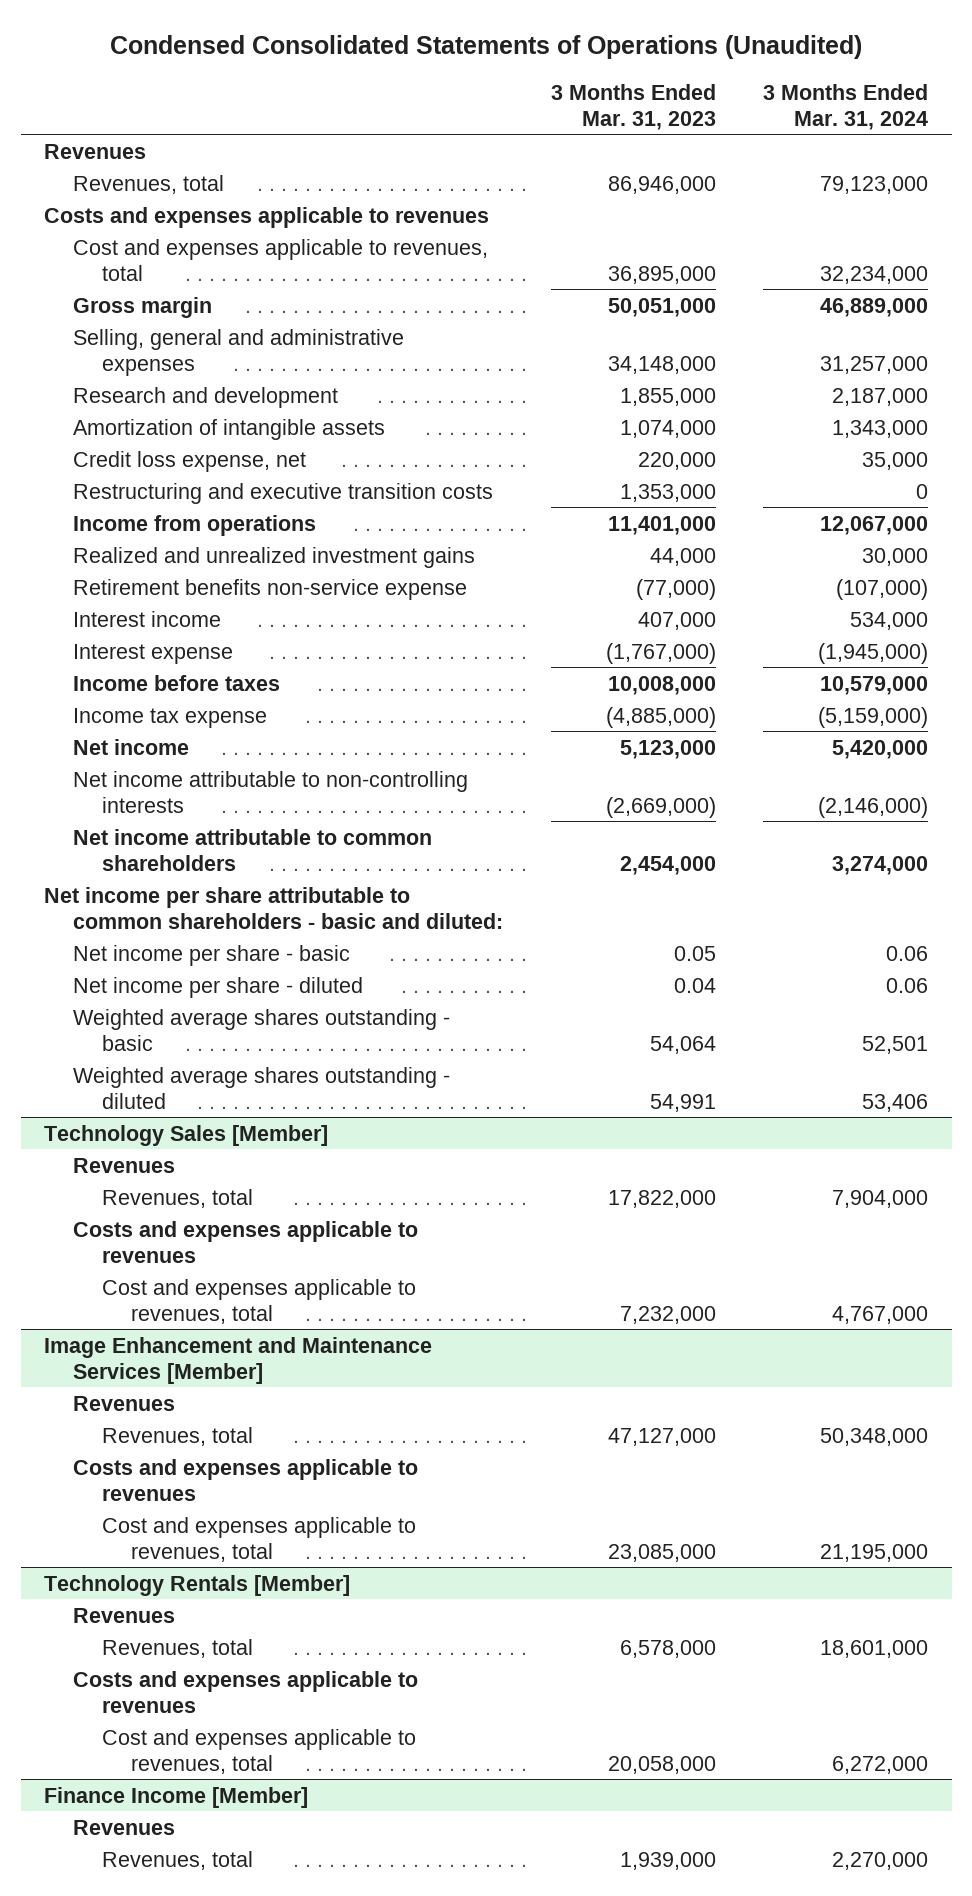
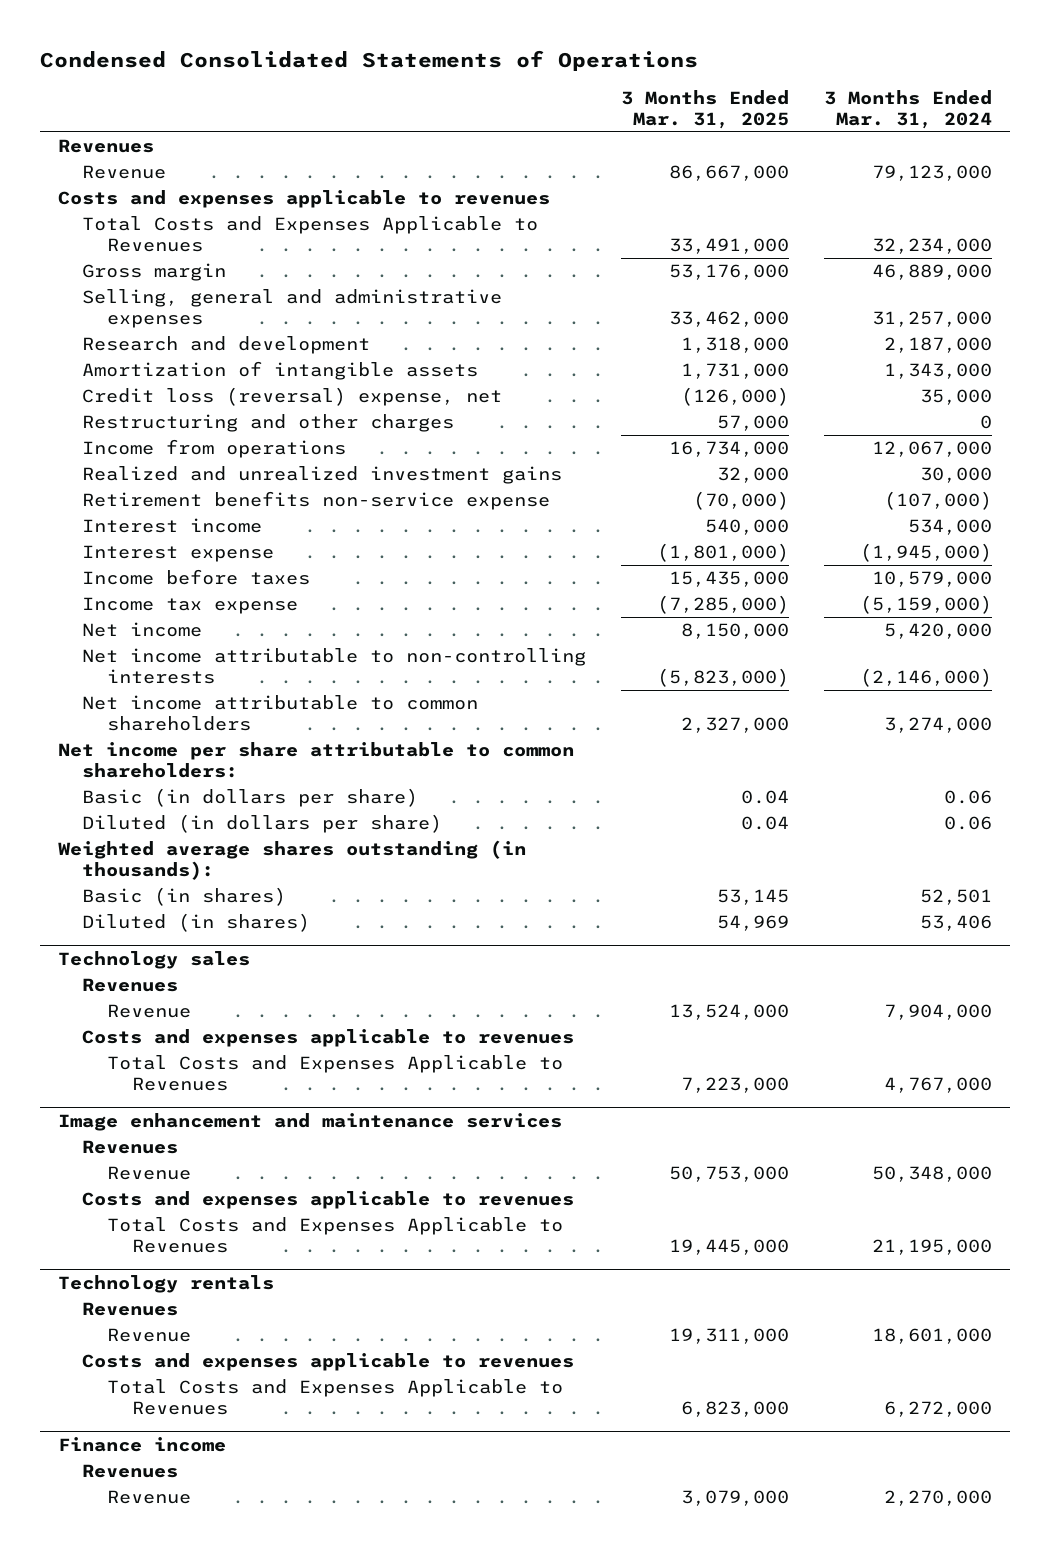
- Condensed Consolidated Statements of Operations (Unaudited)
+ Condensed Consolidated Statements of Operations
- | 3 Months Ended Mar. 31, 2023 | 3 Months Ended Mar. 31, 2024
+ | 3 Months Ended Mar. 31, 2025 | 3 Months Ended Mar. 31, 2024
- Revenues, total | 86,946,000 | 79,123,000
+ Revenue | 86,667,000 | 79,123,000
- Cost and expenses applicable to revenues, total | 36,895,000 | 32,234,000
+ Total Costs and Expenses Applicable to Revenues | 33,491,000 | 32,234,000
- Credit loss expense, net | 220,000 | 35,000
- Restructuring and executive transition costs | 1,353,000 | 0
+ Credit loss (reversal) expense, net | (126,000) | 35,000
+ Restructuring and other charges | 57,000 | 0
- Net income per share attributable to common shareholders - basic and diluted:
- Net income per share - basic | 0.05 | 0.06
- Net income per share - diluted | 0.04 | 0.06
- Weighted average shares outstanding - basic | 54,064 | 52,501
- Weighted average shares outstanding - diluted | 54,991 | 53,406
- Technology Sales [Member]
+ Net income per share attributable to common shareholders:
+ Basic (in dollars per share) | 0.04 | 0.06
+ Diluted (in dollars per share) | 0.04 | 0.06
+ Weighted average shares outstanding (in thousands):
+ Basic (in shares) | 53,145 | 52,501
+ Diluted (in shares) | 54,969 | 53,406
+ Technology sales
- Revenues, total | 17,822,000 | 7,904,000
+ Revenue | 13,524,000 | 7,904,000
- Cost and expenses applicable to revenues, total | 7,232,000 | 4,767,000
- Image Enhancement and Maintenance Services [Member]
+ Total Costs and Expenses Applicable to Revenues | 7,223,000 | 4,767,000
+ Image enhancement and maintenance services
- Revenues, total | 47,127,000 | 50,348,000
+ Revenue | 50,753,000 | 50,348,000
- Cost and expenses applicable to revenues, total | 23,085,000 | 21,195,000
- Technology Rentals [Member]
+ Total Costs and Expenses Applicable to Revenues | 19,445,000 | 21,195,000
+ Technology rentals
- Revenues, total | 6,578,000 | 18,601,000
+ Revenue | 19,311,000 | 18,601,000
- Cost and expenses applicable to revenues, total | 20,058,000 | 6,272,000
- Finance Income [Member]
+ Total Costs and Expenses Applicable to Revenues | 6,823,000 | 6,272,000
+ Finance income
- Revenues, total | 1,939,000 | 2,270,000
+ Revenue | 3,079,000 | 2,270,000

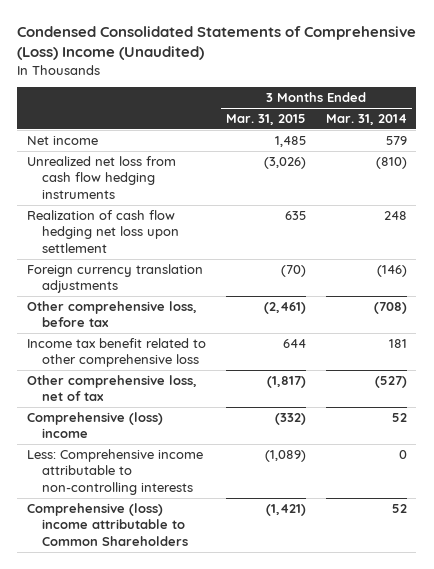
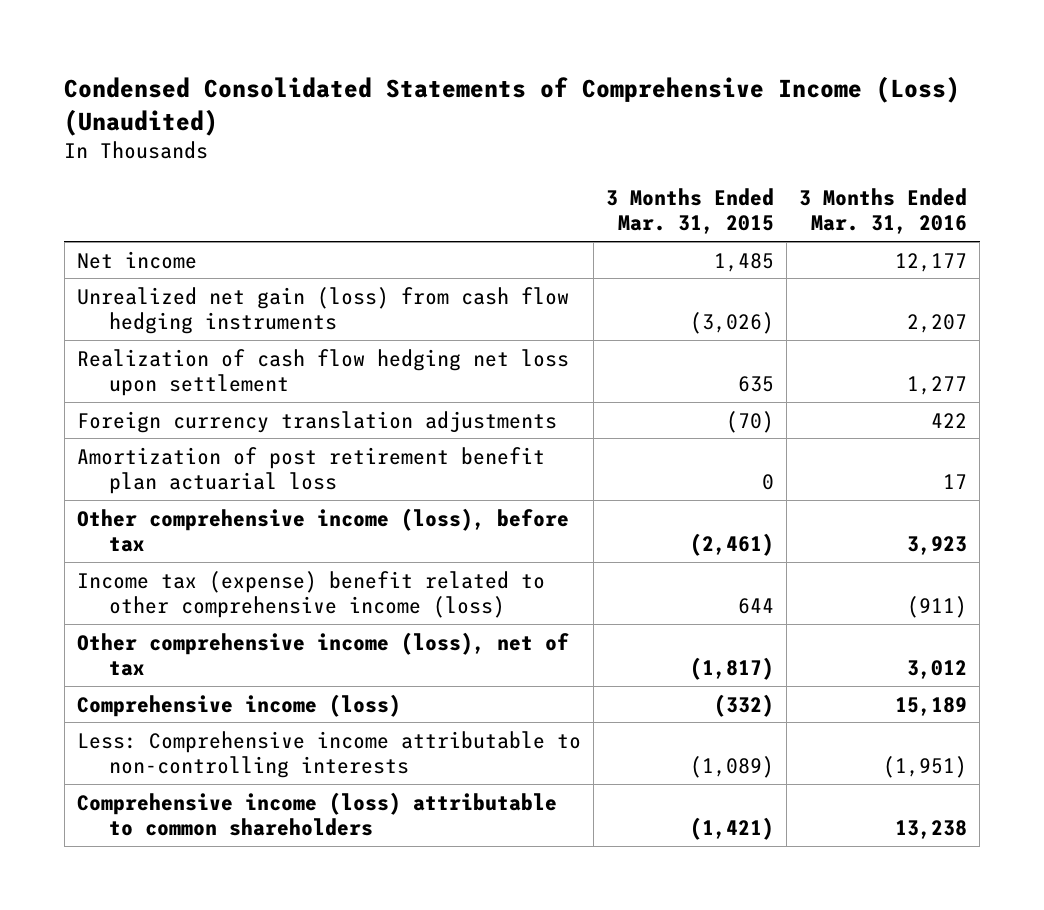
- Condensed Consolidated Statements of Comprehensive (Loss) Income (Unaudited)
+ Condensed Consolidated Statements of Comprehensive Income (Loss) (Unaudited)
- | 3 Months Ended Mar. 31, 2015 | 3 Months Ended Mar. 31, 2014
+ | 3 Months Ended Mar. 31, 2015 | 3 Months Ended Mar. 31, 2016
- Unrealized net loss from cash flow hedging instruments | (3,026) | (810)
+ Unrealized net gain (loss) from cash flow hedging instruments | (3,026) | 2,207
- Other comprehensive loss, before tax | (2,461) | (708)
- Income tax benefit related to other comprehensive loss | 644 | 181
- Other comprehensive loss, net of tax | (1,817) | (527)
- Comprehensive (loss) income | (332) | 52
+ Amortization of post retirement benefit plan actuarial loss | 0 | 17
+ Other comprehensive income (loss), before tax | (2,461) | 3,923
+ Income tax (expense) benefit related to other comprehensive income (loss) | 644 | (911)
+ Other comprehensive income (loss), net of tax | (1,817) | 3,012
+ Comprehensive income (loss) | (332) | 15,189
- Comprehensive (loss) income attributable to Common Shareholders | (1,421) | 52
+ Comprehensive income (loss) attributable to common shareholders | (1,421) | 13,238

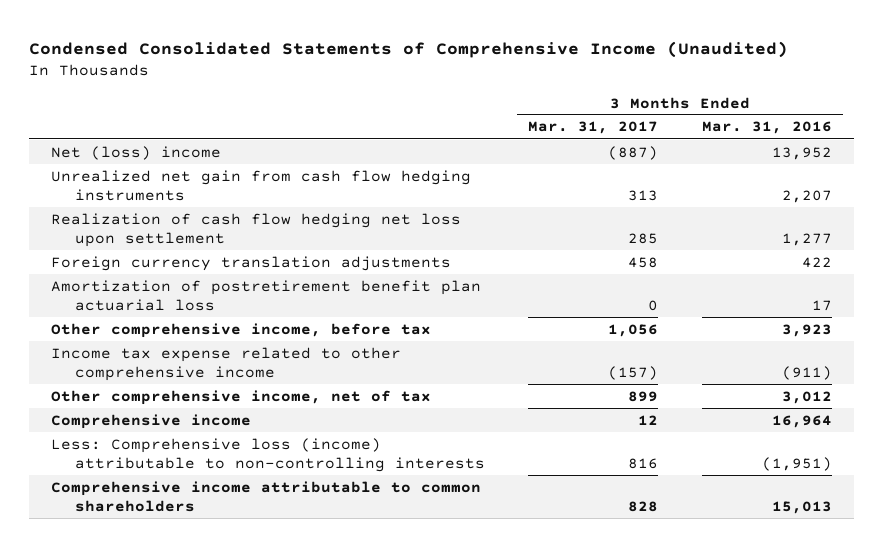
- Condensed Consolidated Statements of Comprehensive Income (Loss) (Unaudited)
+ Condensed Consolidated Statements of Comprehensive Income (Unaudited)
- | 3 Months Ended Mar. 31, 2015 | 3 Months Ended Mar. 31, 2016
+ | 3 Months Ended Mar. 31, 2017 | 3 Months Ended Mar. 31, 2016
- Net income | 1,485 | 12,177
- Unrealized net gain (loss) from cash flow hedging instruments | (3,026) | 2,207
+ Net (loss) income | (887) | 13,952
+ Unrealized net gain from cash flow hedging instruments | 313 | 2,207
- Amortization of post retirement benefit plan actuarial loss | 0 | 17
- Other comprehensive income (loss), before tax | (2,461) | 3,923
- Income tax (expense) benefit related to other comprehensive income (loss) | 644 | (911)
- Other comprehensive income (loss), net of tax | (1,817) | 3,012
- Comprehensive income (loss) | (332) | 15,189
- Less: Comprehensive income attributable to non-controlling interests | (1,089) | (1,951)
- Comprehensive income (loss) attributable to common shareholders | (1,421) | 13,238
+ Amortization of postretirement benefit plan actuarial loss | 0 | 17
+ Other comprehensive income, before tax | 1,056 | 3,923
+ Income tax expense related to other comprehensive income | (157) | (911)
+ Other comprehensive income, net of tax | 899 | 3,012
+ Comprehensive income | 12 | 16,964
+ Less: Comprehensive loss (income) attributable to non-controlling interests | 816 | (1,951)
+ Comprehensive income attributable to common shareholders | 828 | 15,013

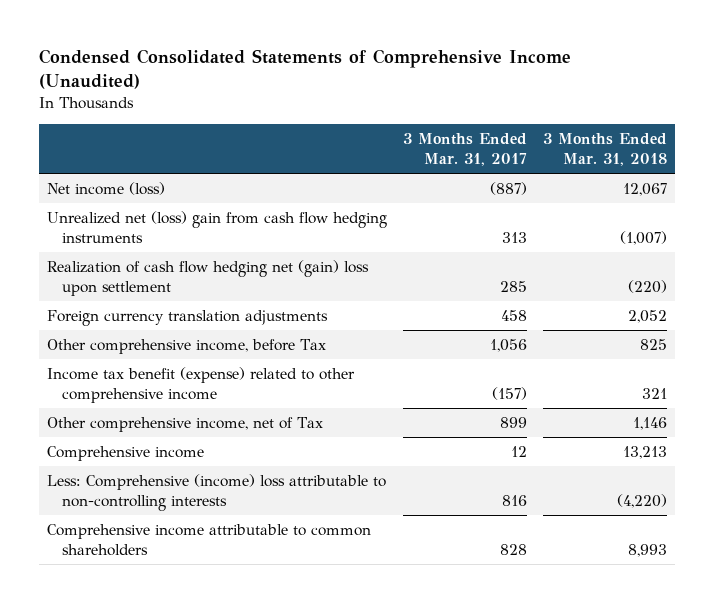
- | 3 Months Ended Mar. 31, 2017 | 3 Months Ended Mar. 31, 2016
+ | 3 Months Ended Mar. 31, 2017 | 3 Months Ended Mar. 31, 2018
- Net (loss) income | (887) | 13,952
- Unrealized net gain from cash flow hedging instruments | 313 | 2,207
- Realization of cash flow hedging net loss upon settlement | 285 | 1,277
+ Net income (loss) | (887) | 12,067
+ Unrealized net (loss) gain from cash flow hedging instruments | 313 | (1,007)
+ Realization of cash flow hedging net (gain) loss upon settlement | 285 | (220)
- Amortization of postretirement benefit plan actuarial loss | 0 | 17
- Other comprehensive income, before tax | 1,056 | 3,923
- Income tax expense related to other comprehensive income | (157) | (911)
- Other comprehensive income, net of tax | 899 | 3,012
+ Other comprehensive income, before Tax | 1,056 | 825
+ Income tax benefit (expense) related to other comprehensive income | (157) | 321
+ Other comprehensive income, net of Tax | 899 | 1,146
- Less: Comprehensive loss (income) attributable to non-controlling interests | 816 | (1,951)
+ Less: Comprehensive (income) loss attributable to non-controlling interests | 816 | (4,220)

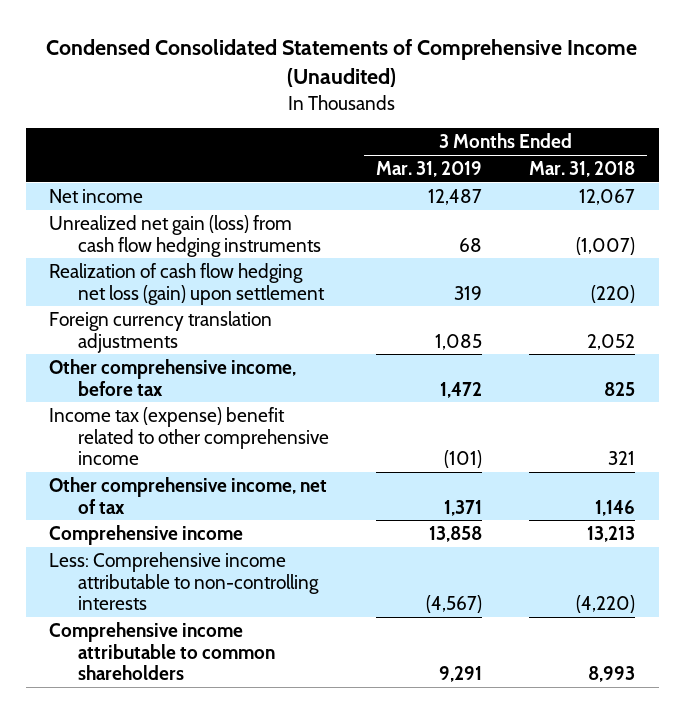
- | 3 Months Ended Mar. 31, 2017 | 3 Months Ended Mar. 31, 2018
+ | 3 Months Ended Mar. 31, 2019 | 3 Months Ended Mar. 31, 2018
- Net income (loss) | (887) | 12,067
- Unrealized net (loss) gain from cash flow hedging instruments | 313 | (1,007)
- Realization of cash flow hedging net (gain) loss upon settlement | 285 | (220)
+ Net income | 12,487 | 12,067
+ Unrealized net gain (loss) from cash flow hedging instruments | 68 | (1,007)
+ Realization of cash flow hedging net loss (gain) upon settlement | 319 | (220)
- Other comprehensive income, before Tax | 1,056 | 825
- Income tax benefit (expense) related to other comprehensive income | (157) | 321
- Other comprehensive income, net of Tax | 899 | 1,146
+ Other comprehensive income, before tax | 1,472 | 825
+ Income tax (expense) benefit related to other comprehensive income | (101) | 321
+ Other comprehensive income, net of tax | 1,371 | 1,146
- Less: Comprehensive (income) loss attributable to non-controlling interests | 816 | (4,220)
+ Less: Comprehensive income attributable to non-controlling interests | (4,567) | (4,220)

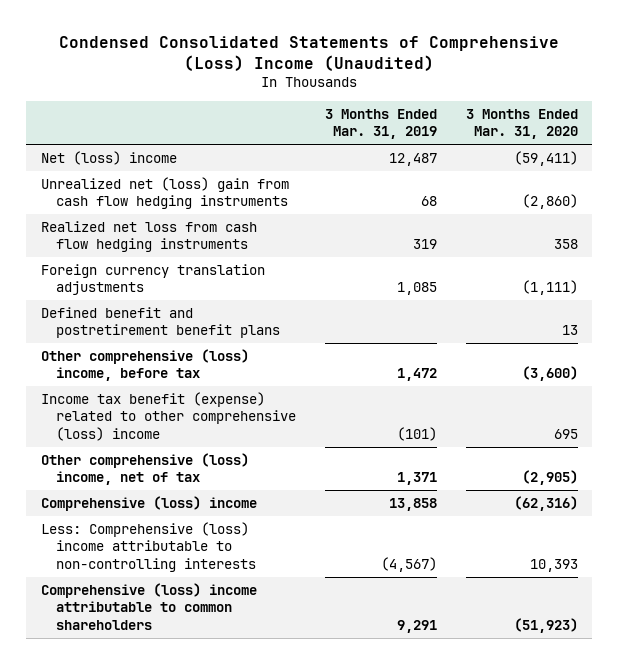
- Condensed Consolidated Statements of Comprehensive Income (Unaudited)
+ Condensed Consolidated Statements of Comprehensive (Loss) Income (Unaudited)
- | 3 Months Ended Mar. 31, 2019 | 3 Months Ended Mar. 31, 2018
+ | 3 Months Ended Mar. 31, 2019 | 3 Months Ended Mar. 31, 2020
- Net income | 12,487 | 12,067
- Unrealized net gain (loss) from cash flow hedging instruments | 68 | (1,007)
- Realization of cash flow hedging net loss (gain) upon settlement | 319 | (220)
+ Net (loss) income | 12,487 | (59,411)
+ Unrealized net (loss) gain from cash flow hedging instruments | 68 | (2,860)
+ Realized net loss from cash flow hedging instruments | 319 | 358
- Other comprehensive income, before tax | 1,472 | 825
- Income tax (expense) benefit related to other comprehensive income | (101) | 321
- Other comprehensive income, net of tax | 1,371 | 1,146
- Comprehensive income | 13,858 | 13,213
- Less: Comprehensive income attributable to non-controlling interests | (4,567) | (4,220)
- Comprehensive income attributable to common shareholders | 9,291 | 8,993
+ Defined benefit and postretirement benefit plans | | 13
+ Other comprehensive (loss) income, before tax | 1,472 | (3,600)
+ Income tax benefit (expense) related to other comprehensive (loss) income | (101) | 695
+ Other comprehensive (loss) income, net of tax | 1,371 | (2,905)
+ Comprehensive (loss) income | 13,858 | (62,316)
+ Less: Comprehensive (loss) income attributable to non-controlling interests | (4,567) | 10,393
+ Comprehensive (loss) income attributable to common shareholders | 9,291 | (51,923)

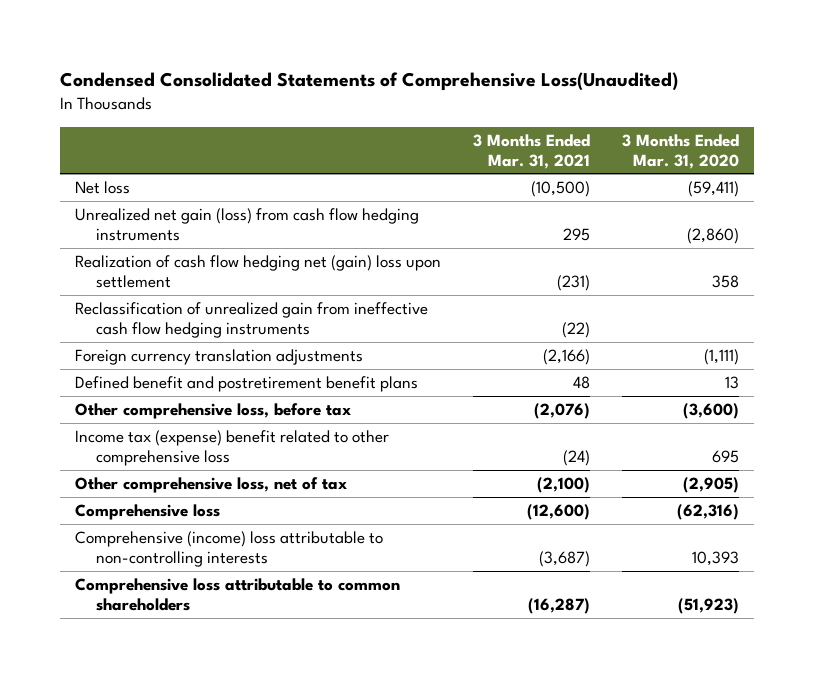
- Condensed Consolidated Statements of Comprehensive (Loss) Income (Unaudited)
+ Condensed Consolidated Statements of Comprehensive Loss(Unaudited)
- | 3 Months Ended Mar. 31, 2019 | 3 Months Ended Mar. 31, 2020
+ | 3 Months Ended Mar. 31, 2021 | 3 Months Ended Mar. 31, 2020
- Net (loss) income | 12,487 | (59,411)
- Unrealized net (loss) gain from cash flow hedging instruments | 68 | (2,860)
- Realized net loss from cash flow hedging instruments | 319 | 358
+ Net loss | (10,500) | (59,411)
+ Unrealized net gain (loss) from cash flow hedging instruments | 295 | (2,860)
+ Realization of cash flow hedging net (gain) loss upon settlement | (231) | 358
+ Reclassification of unrealized gain from ineffective cash flow hedging instruments | (22) |
- Other comprehensive (loss) income, before tax | 1,472 | (3,600)
- Income tax benefit (expense) related to other comprehensive (loss) income | (101) | 695
- Other comprehensive (loss) income, net of tax | 1,371 | (2,905)
- Comprehensive (loss) income | 13,858 | (62,316)
- Less: Comprehensive (loss) income attributable to non-controlling interests | (4,567) | 10,393
- Comprehensive (loss) income attributable to common shareholders | 9,291 | (51,923)
+ Other comprehensive loss, before tax | (2,076) | (3,600)
+ Income tax (expense) benefit related to other comprehensive loss | (24) | 695
+ Other comprehensive loss, net of tax | (2,100) | (2,905)
+ Comprehensive loss | (12,600) | (62,316)
+ Comprehensive (income) loss attributable to non-controlling interests | (3,687) | 10,393
+ Comprehensive loss attributable to common shareholders | (16,287) | (51,923)

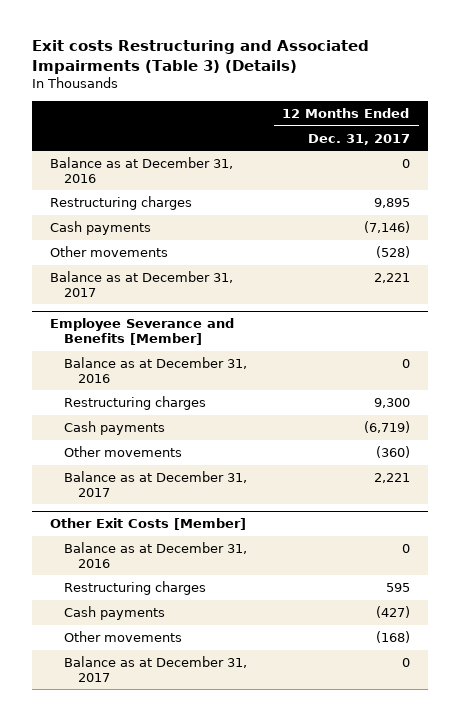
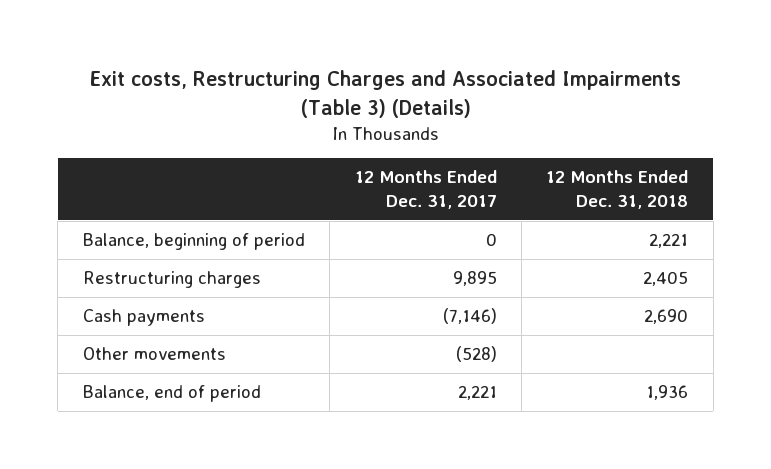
- Exit costs Restructuring and Associated Impairments (Table 3) (Details)
+ Exit costs, Restructuring Charges and Associated Impairments (Table 3) (Details)
- | 12 Months Ended Dec. 31, 2017
+ | 12 Months Ended Dec. 31, 2017 | 12 Months Ended Dec. 31, 2018
- Balance as at December 31, 2016 | 0
+ Balance, beginning of period | 0 | 2,221
- Balance as at December 31, 2017 | 2,221
- Employee Severance and Benefits [Member]
- Balance as at December 31, 2016 | 0
- Restructuring charges | 9,300
- Cash payments | (6,719)
- Other movements | (360)
- Balance as at December 31, 2017 | 2,221
- Other Exit Costs [Member]
- Balance as at December 31, 2016 | 0
- Restructuring charges | 595
- Cash payments | (427)
- Other movements | (168)
- Balance as at December 31, 2017 | 0
+ Balance, end of period | 2,221 | 1,936

